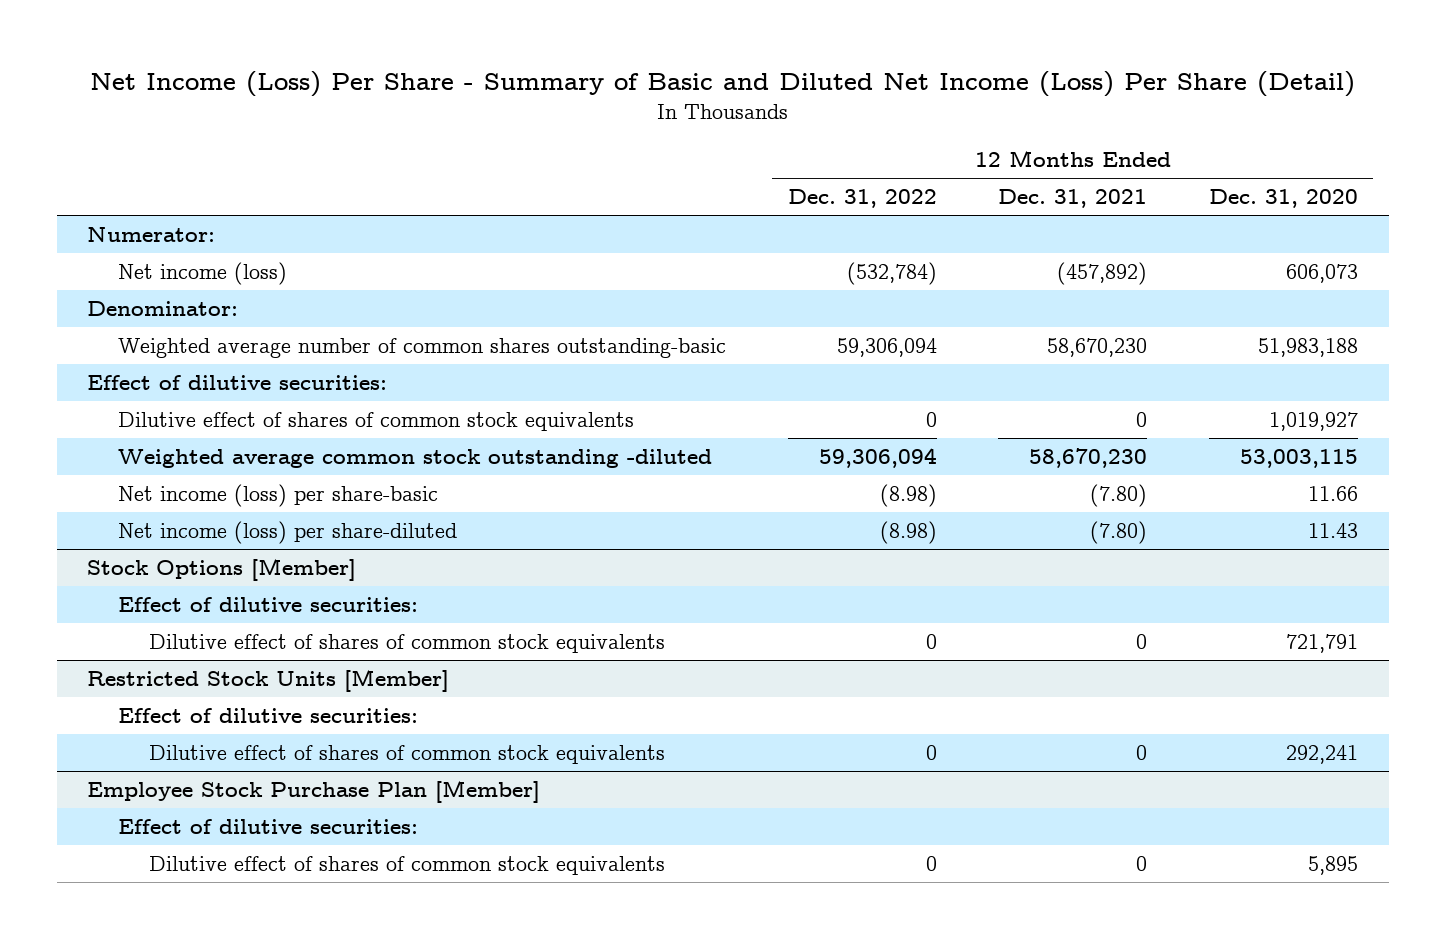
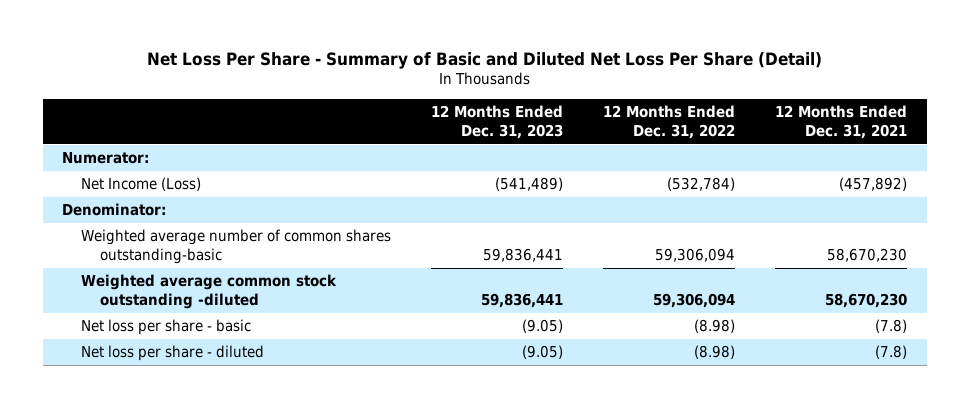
- Net Income (Loss) Per Share - Summary of Basic and Diluted Net Income (Loss) Per Share (Detail)
+ Net Loss Per Share - Summary of Basic and Diluted Net Loss Per Share (Detail)
- | 12 Months Ended Dec. 31, 2022 | 12 Months Ended Dec. 31, 2021 | 12 Months Ended Dec. 31, 2020
+ | 12 Months Ended Dec. 31, 2023 | 12 Months Ended Dec. 31, 2022 | 12 Months Ended Dec. 31, 2021
- Net income (loss) | (532,784) | (457,892) | 606,073
+ Net Income (Loss) | (541,489) | (532,784) | (457,892)
- Effect of dilutive securities:
- Dilutive effect of shares of common stock equivalents | 0 | 0 | 1,019,927
- Net income (loss) per share-basic | (8.98) | (7.80) | 11.66
- Net income (loss) per share-diluted | (8.98) | (7.80) | 11.43
- Stock Options [Member]
- Effect of dilutive securities:
- Dilutive effect of shares of common stock equivalents | 0 | 0 | 721,791
- Restricted Stock Units [Member]
- Effect of dilutive securities:
- Dilutive effect of shares of common stock equivalents | 0 | 0 | 292,241
- Employee Stock Purchase Plan [Member]
- Effect of dilutive securities:
- Dilutive effect of shares of common stock equivalents | 0 | 0 | 5,895
+ Net loss per share - basic | (9.05) | (8.98) | (7.8)
+ Net loss per share - diluted | (9.05) | (8.98) | (7.8)

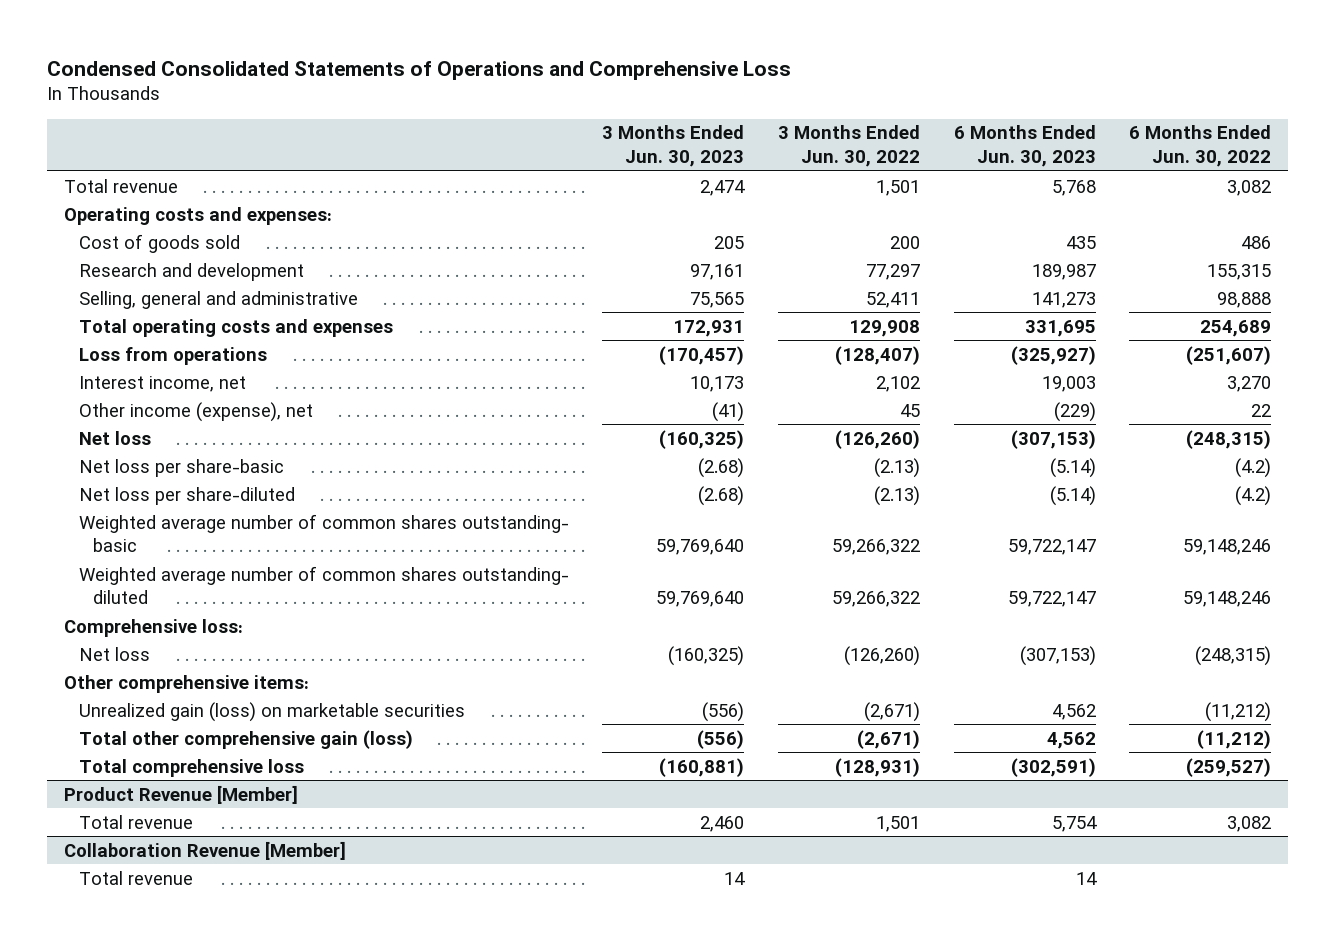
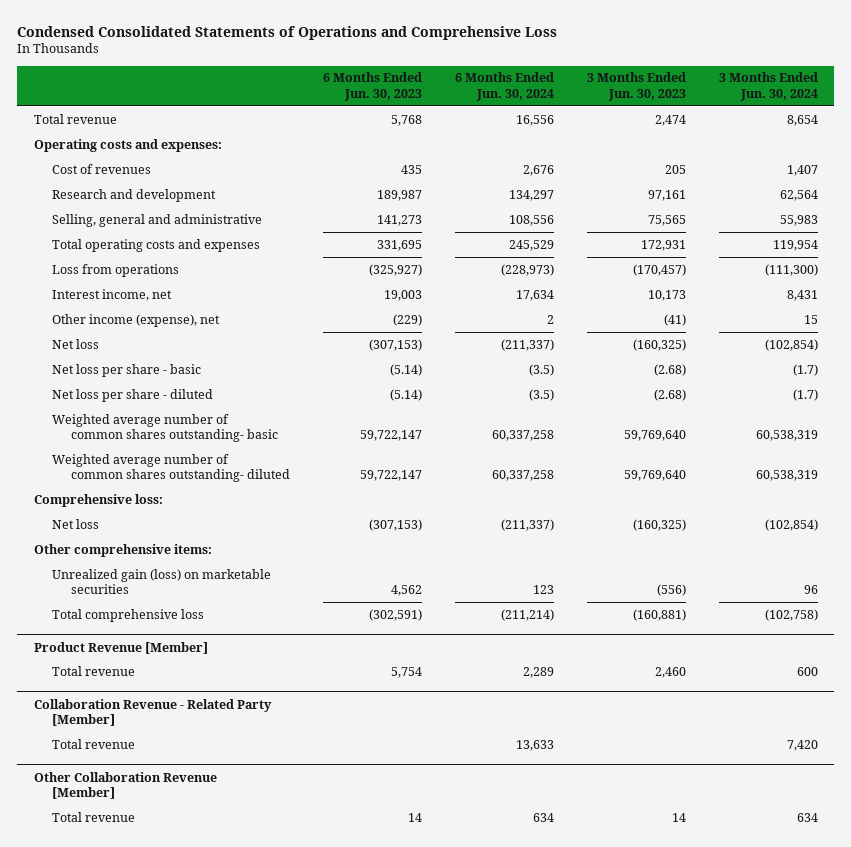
- | 3 Months Ended Jun. 30, 2023 | 3 Months Ended Jun. 30, 2022 | 6 Months Ended Jun. 30, 2023 | 6 Months Ended Jun. 30, 2022
+ | 6 Months Ended Jun. 30, 2023 | 6 Months Ended Jun. 30, 2024 | 3 Months Ended Jun. 30, 2023 | 3 Months Ended Jun. 30, 2024
- Cost of goods sold | 205 | 200 | 435 | 486
+ Cost of revenues | 435 | 2,676 | 205 | 1,407
- Net loss per share-basic | (2.68) | (2.13) | (5.14) | (4.2)
- Net loss per share-diluted | (2.68) | (2.13) | (5.14) | (4.2)
+ Net loss per share - basic | (5.14) | (3.5) | (2.68) | (1.7)
+ Net loss per share - diluted | (5.14) | (3.5) | (2.68) | (1.7)
- Total other comprehensive gain (loss) | (556) | (2,671) | 4,562 | (11,212)
- Collaboration Revenue [Member]
+ Collaboration Revenue - Related Party [Member]
+ Total revenue | | 13,633 | | 7,420
+ Other Collaboration Revenue [Member]

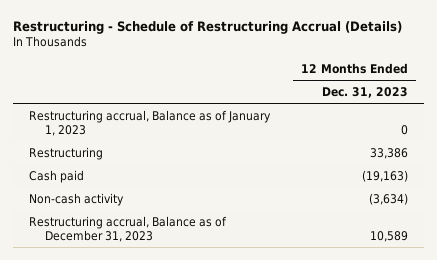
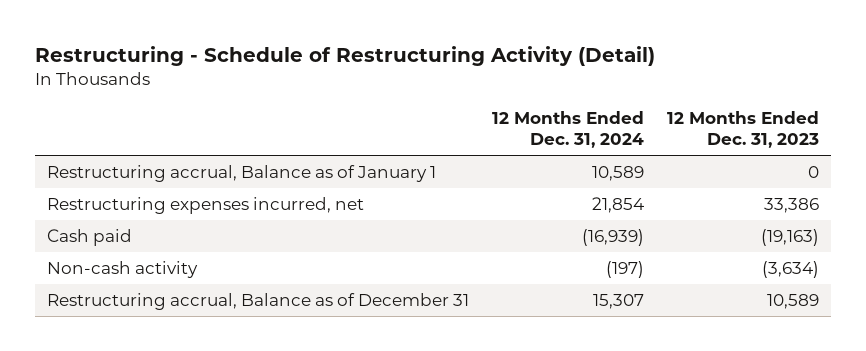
- Restructuring - Schedule of Restructuring Accrual (Details)
+ Restructuring - Schedule of Restructuring Activity (Detail)
- | 12 Months Ended Dec. 31, 2023
+ | 12 Months Ended Dec. 31, 2024 | 12 Months Ended Dec. 31, 2023
- Restructuring accrual, Balance as of January 1, 2023 | 0
- Restructuring | 33,386
+ Restructuring accrual, Balance as of January 1 | 10,589 | 0
+ Restructuring expenses incurred, net | 21,854 | 33,386
- Restructuring accrual, Balance as of December 31, 2023 | 10,589
+ Restructuring accrual, Balance as of December 31 | 15,307 | 10,589

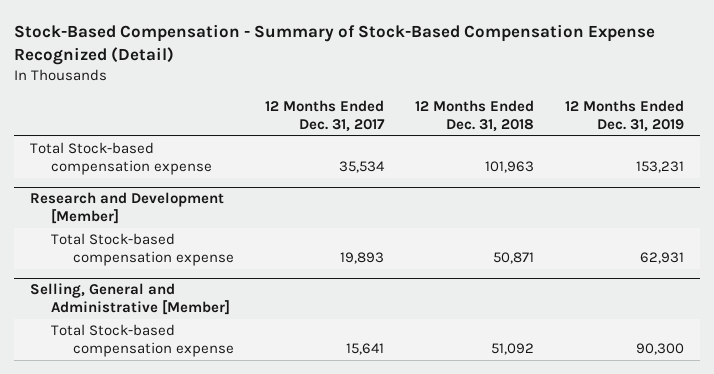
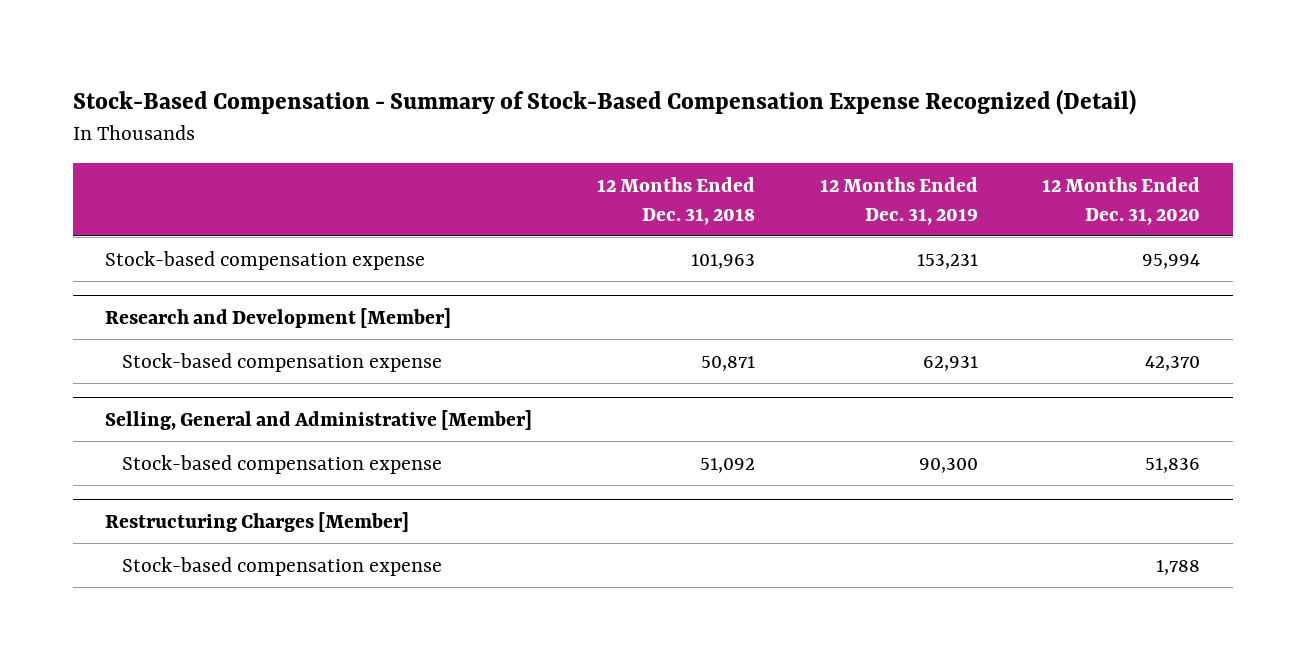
- | 12 Months Ended Dec. 31, 2017 | 12 Months Ended Dec. 31, 2018 | 12 Months Ended Dec. 31, 2019
+ | 12 Months Ended Dec. 31, 2018 | 12 Months Ended Dec. 31, 2019 | 12 Months Ended Dec. 31, 2020
- Total Stock-based compensation expense | 35,534 | 101,963 | 153,231
+ Stock-based compensation expense | 101,963 | 153,231 | 95,994
@ Research and Development [Member]
- Total Stock-based compensation expense | 19,893 | 50,871 | 62,931
+ Stock-based compensation expense | 50,871 | 62,931 | 42,370
@ Selling, General and Administrative [Member]
- Total Stock-based compensation expense | 15,641 | 51,092 | 90,300
+ Stock-based compensation expense | 51,092 | 90,300 | 51,836
+ Restructuring Charges [Member]
+ Stock-based compensation expense | | | 1,788

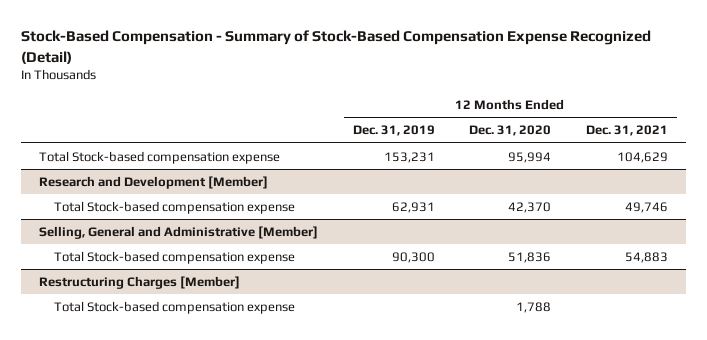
- | 12 Months Ended Dec. 31, 2018 | 12 Months Ended Dec. 31, 2019 | 12 Months Ended Dec. 31, 2020
+ | 12 Months Ended Dec. 31, 2019 | 12 Months Ended Dec. 31, 2020 | 12 Months Ended Dec. 31, 2021
- Stock-based compensation expense | 101,963 | 153,231 | 95,994
+ Total Stock-based compensation expense | 153,231 | 95,994 | 104,629
@ Research and Development [Member]
- Stock-based compensation expense | 50,871 | 62,931 | 42,370
+ Total Stock-based compensation expense | 62,931 | 42,370 | 49,746
@ Selling, General and Administrative [Member]
- Stock-based compensation expense | 51,092 | 90,300 | 51,836
+ Total Stock-based compensation expense | 90,300 | 51,836 | 54,883
@ Restructuring Charges [Member]
- Stock-based compensation expense | | | 1,788
+ Total Stock-based compensation expense | | 1,788 |

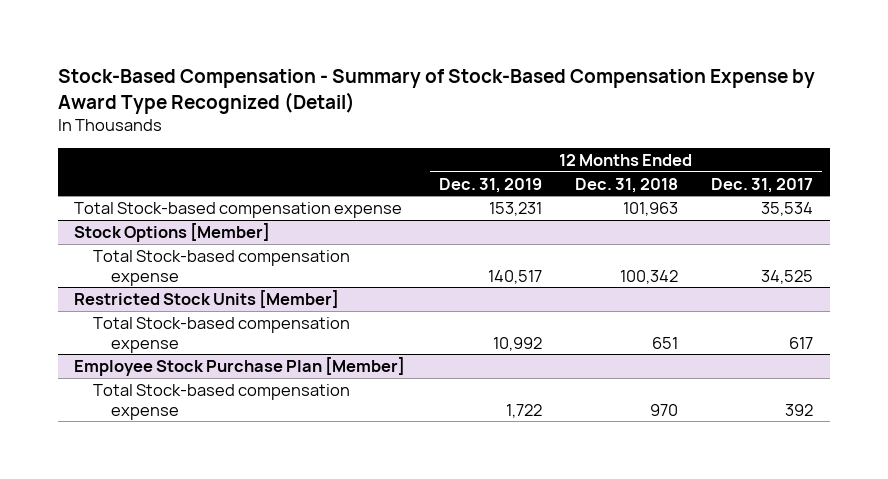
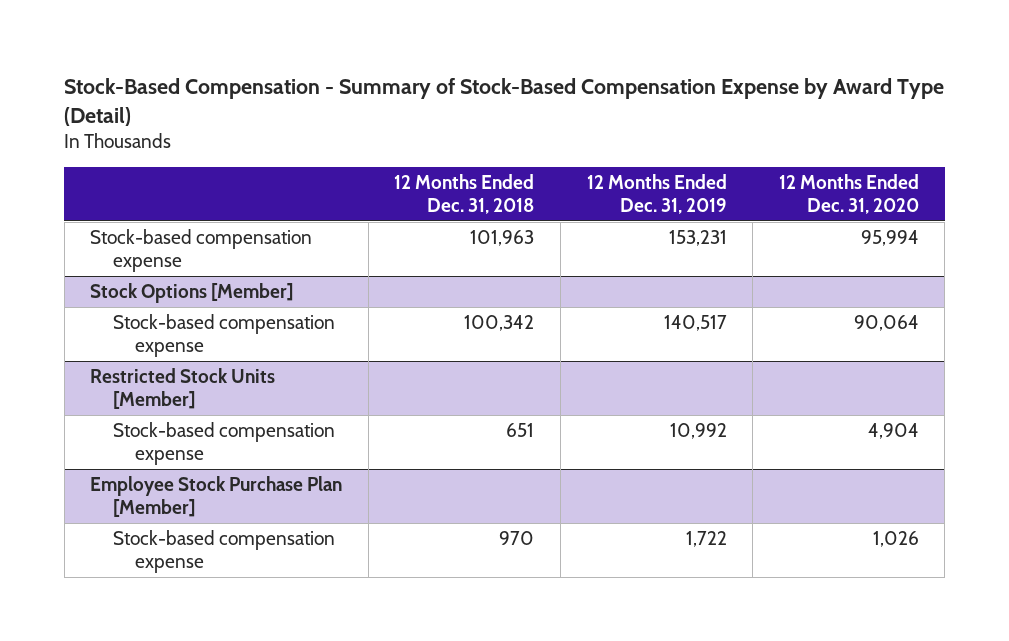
- Stock-Based Compensation - Summary of Stock-Based Compensation Expense by Award Type Recognized (Detail)
+ Stock-Based Compensation - Summary of Stock-Based Compensation Expense by Award Type (Detail)
- | 12 Months Ended Dec. 31, 2019 | 12 Months Ended Dec. 31, 2018 | 12 Months Ended Dec. 31, 2017
+ | 12 Months Ended Dec. 31, 2018 | 12 Months Ended Dec. 31, 2019 | 12 Months Ended Dec. 31, 2020
- Total Stock-based compensation expense | 153,231 | 101,963 | 35,534
+ Stock-based compensation expense | 101,963 | 153,231 | 95,994
@ Stock Options [Member]
- Total Stock-based compensation expense | 140,517 | 100,342 | 34,525
+ Stock-based compensation expense | 100,342 | 140,517 | 90,064
@ Restricted Stock Units [Member]
- Total Stock-based compensation expense | 10,992 | 651 | 617
+ Stock-based compensation expense | 651 | 10,992 | 4,904
@ Employee Stock Purchase Plan [Member]
- Total Stock-based compensation expense | 1,722 | 970 | 392
+ Stock-based compensation expense | 970 | 1,722 | 1,026

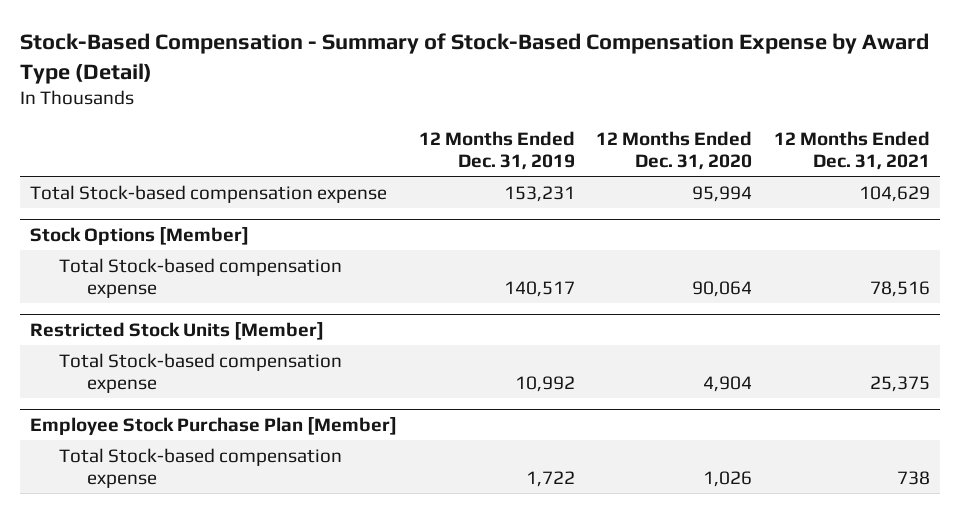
- | 12 Months Ended Dec. 31, 2018 | 12 Months Ended Dec. 31, 2019 | 12 Months Ended Dec. 31, 2020
+ | 12 Months Ended Dec. 31, 2019 | 12 Months Ended Dec. 31, 2020 | 12 Months Ended Dec. 31, 2021
- Stock-based compensation expense | 101,963 | 153,231 | 95,994
+ Total Stock-based compensation expense | 153,231 | 95,994 | 104,629
@ Stock Options [Member]
- Stock-based compensation expense | 100,342 | 140,517 | 90,064
+ Total Stock-based compensation expense | 140,517 | 90,064 | 78,516
@ Restricted Stock Units [Member]
- Stock-based compensation expense | 651 | 10,992 | 4,904
+ Total Stock-based compensation expense | 10,992 | 4,904 | 25,375
@ Employee Stock Purchase Plan [Member]
- Stock-based compensation expense | 970 | 1,722 | 1,026
+ Total Stock-based compensation expense | 1,722 | 1,026 | 738

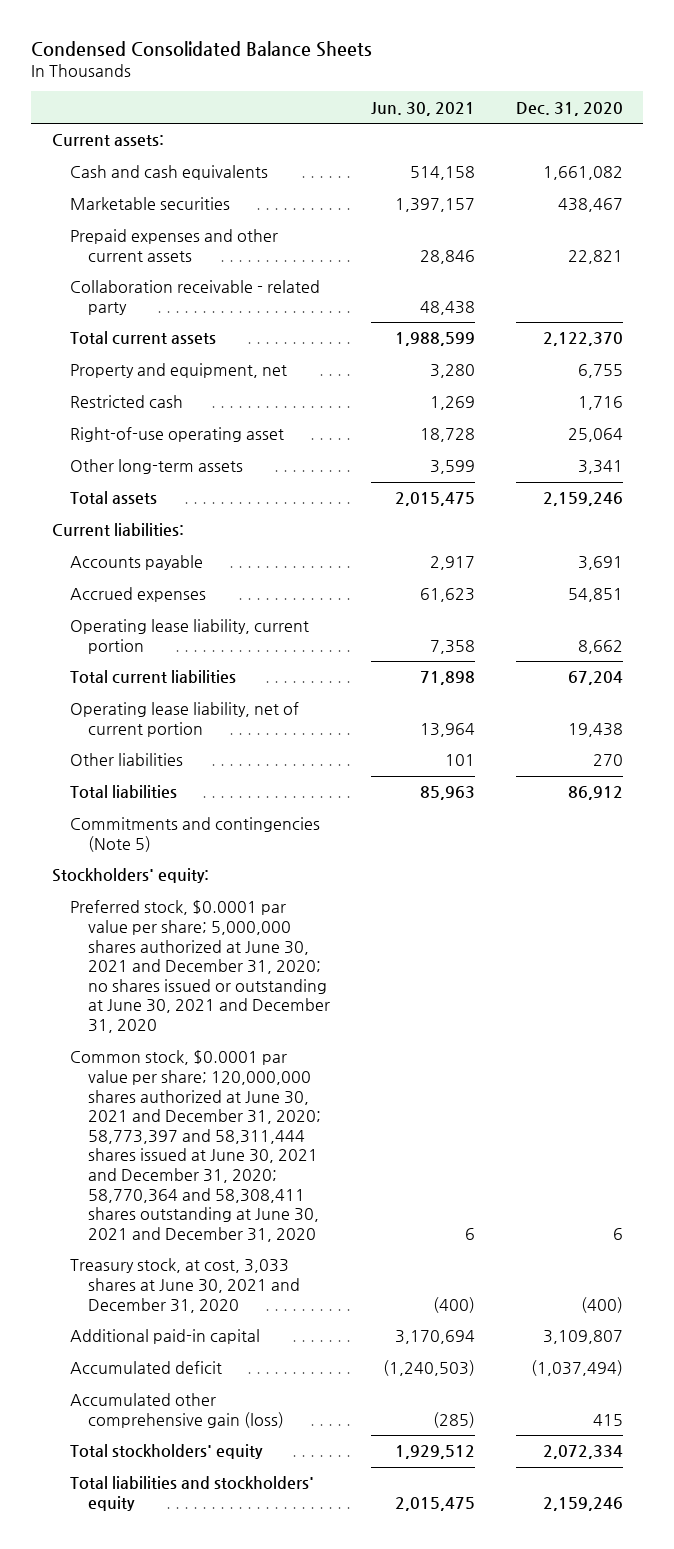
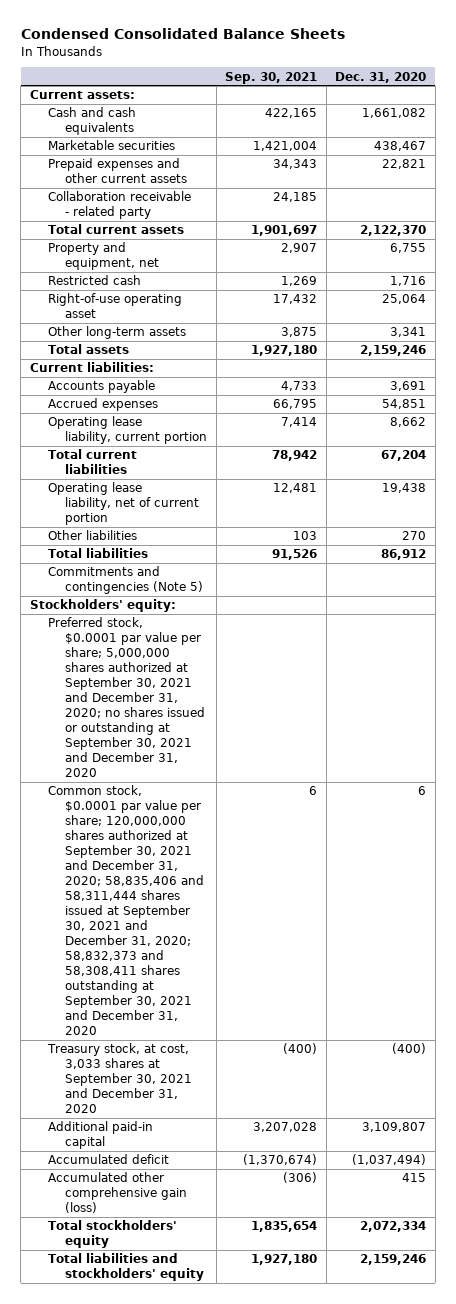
- | Jun. 30, 2021 | Dec. 31, 2020
+ | Sep. 30, 2021 | Dec. 31, 2020
- Preferred stock, $0.0001 par value per share; 5,000,000 shares authorized at June 30, 2021 and December 31, 2020; no shares issued or outstanding at June 30, 2021 and December 31, 2020
- Common stock, $0.0001 par value per share; 120,000,000 shares authorized at June 30, 2021 and December 31, 2020; 58,773,397 and 58,311,444 shares issued at June 30, 2021 and December 31, 2020; 58,770,364 and 58,308,411 shares outstanding at June 30, 2021 and December 31, 2020 | 6 | 6
- Treasury stock, at cost, 3,033 shares at June 30, 2021 and December 31, 2020 | (400) | (400)
+ Preferred stock, $0.0001 par value per share; 5,000,000 shares authorized at September 30, 2021 and December 31, 2020; no shares issued or outstanding at September 30, 2021 and December 31, 2020
+ Common stock, $0.0001 par value per share; 120,000,000 shares authorized at September 30, 2021 and December 31, 2020; 58,835,406 and 58,311,444 shares issued at September 30, 2021 and December 31, 2020; 58,832,373 and 58,308,411 shares outstanding at September 30, 2021 and December 31, 2020 | 6 | 6
+ Treasury stock, at cost, 3,033 shares at September 30, 2021 and December 31, 2020 | (400) | (400)

